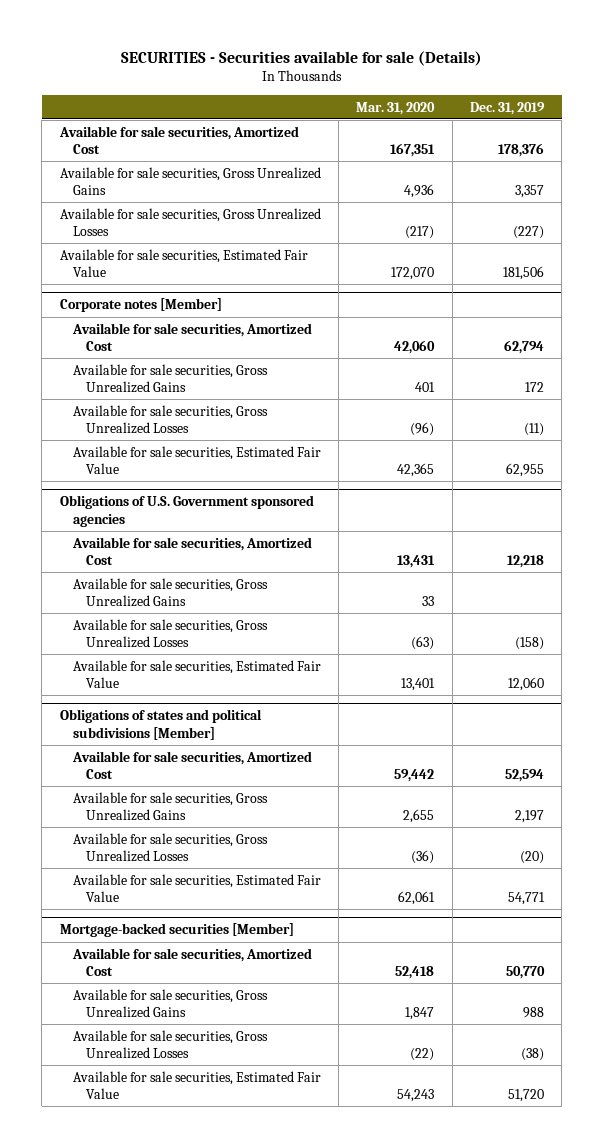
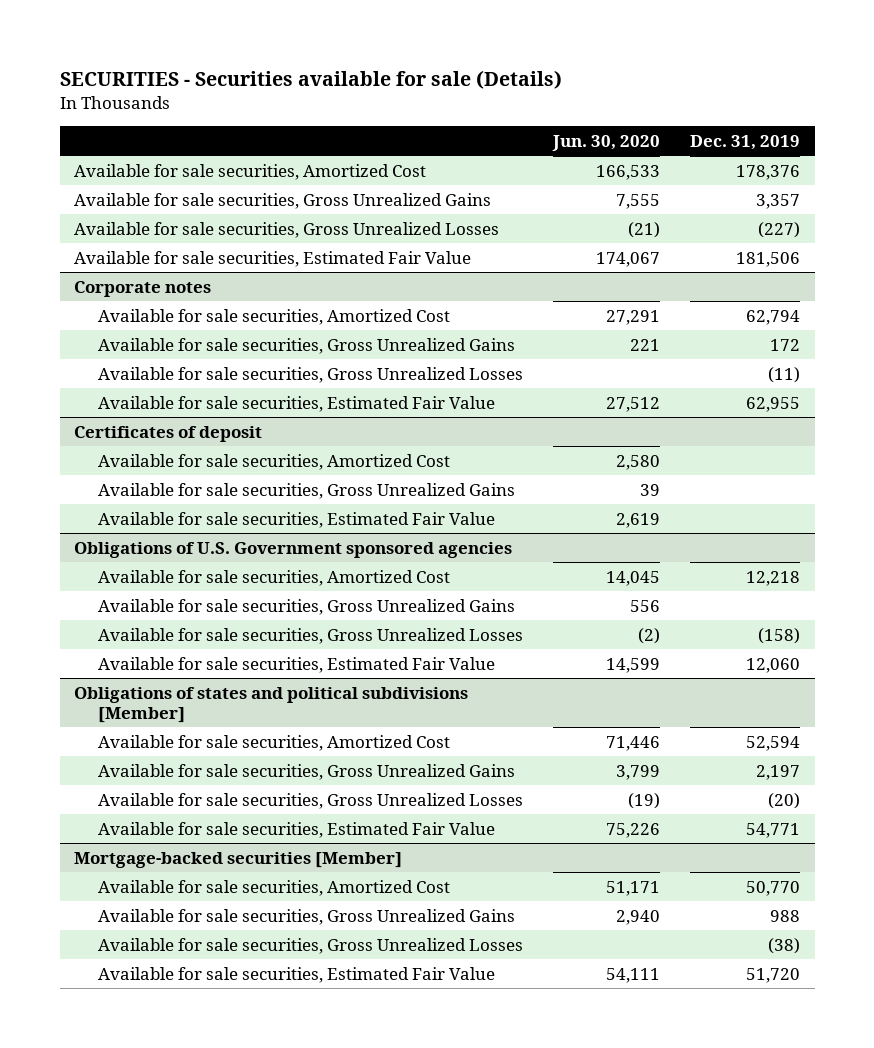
- | Mar. 31, 2020 | Dec. 31, 2019
+ | Jun. 30, 2020 | Dec. 31, 2019
- Corporate notes [Member]
+ Corporate notes
+ Certificates of deposit
+ Available for sale securities, Amortized Cost | 2,580 |
+ Available for sale securities, Gross Unrealized Gains | 39 |
+ Available for sale securities, Estimated Fair Value | 2,619 |

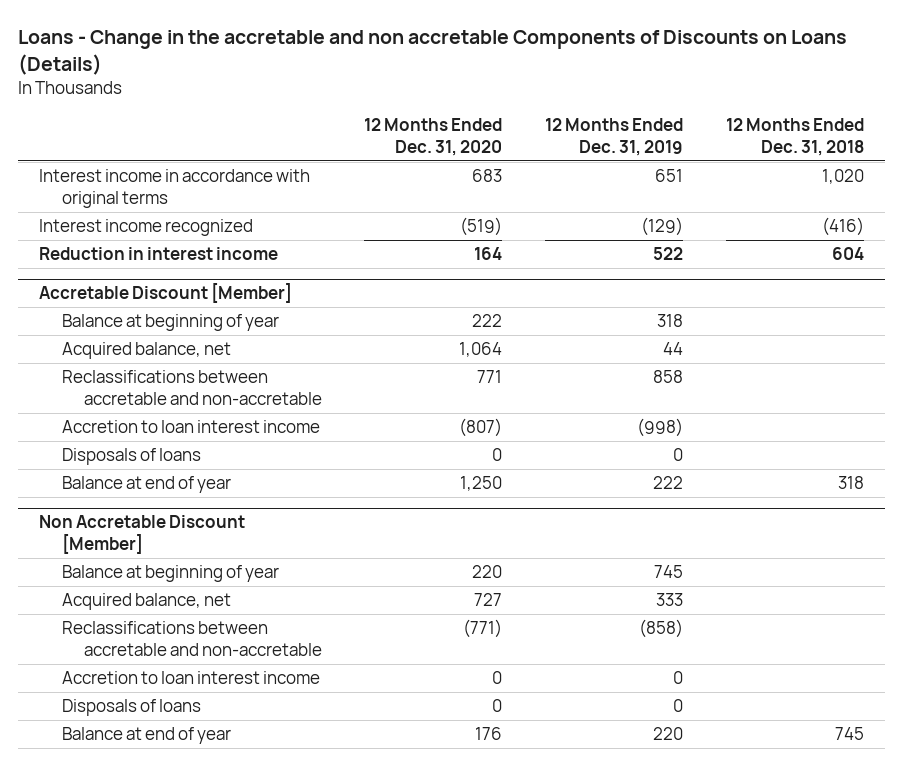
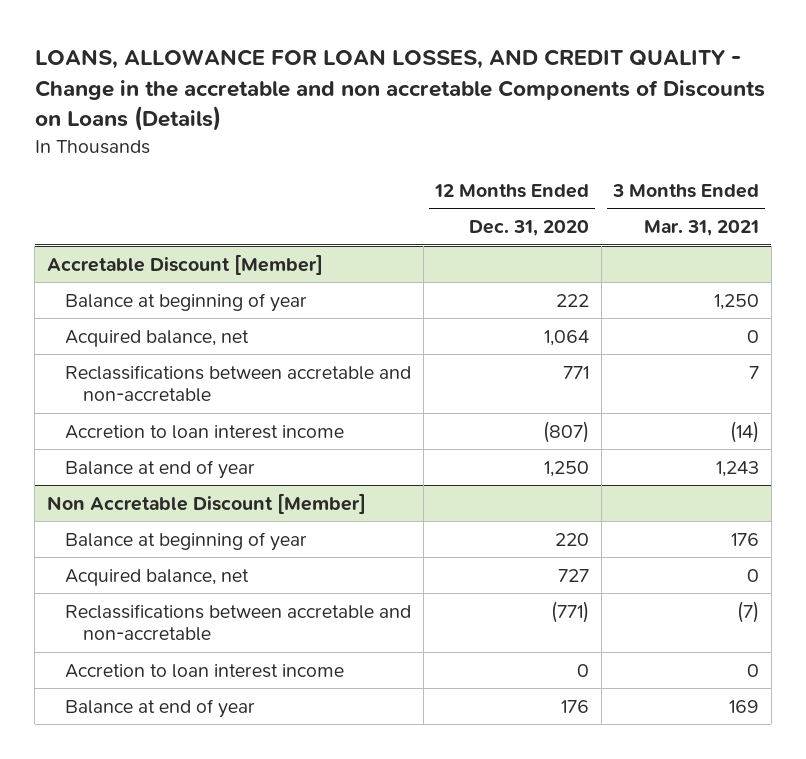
- Loans - Change in the accretable and non accretable Components of Discounts on Loans (Details)
+ LOANS, ALLOWANCE FOR LOAN LOSSES, AND CREDIT QUALITY - Change in the accretable and non accretable Components of Discounts on Loans (Details)
- | 12 Months Ended Dec. 31, 2020 | 12 Months Ended Dec. 31, 2019 | 12 Months Ended Dec. 31, 2018
+ | 12 Months Ended Dec. 31, 2020 | 3 Months Ended Mar. 31, 2021
- Interest income in accordance with original terms | 683 | 651 | 1,020
- Interest income recognized | (519) | (129) | (416)
- Reduction in interest income | 164 | 522 | 604
@ Accretable Discount [Member]
- Disposals of loans | 0 | 0 |
@ Non Accretable Discount [Member]
- Disposals of loans | 0 | 0 |

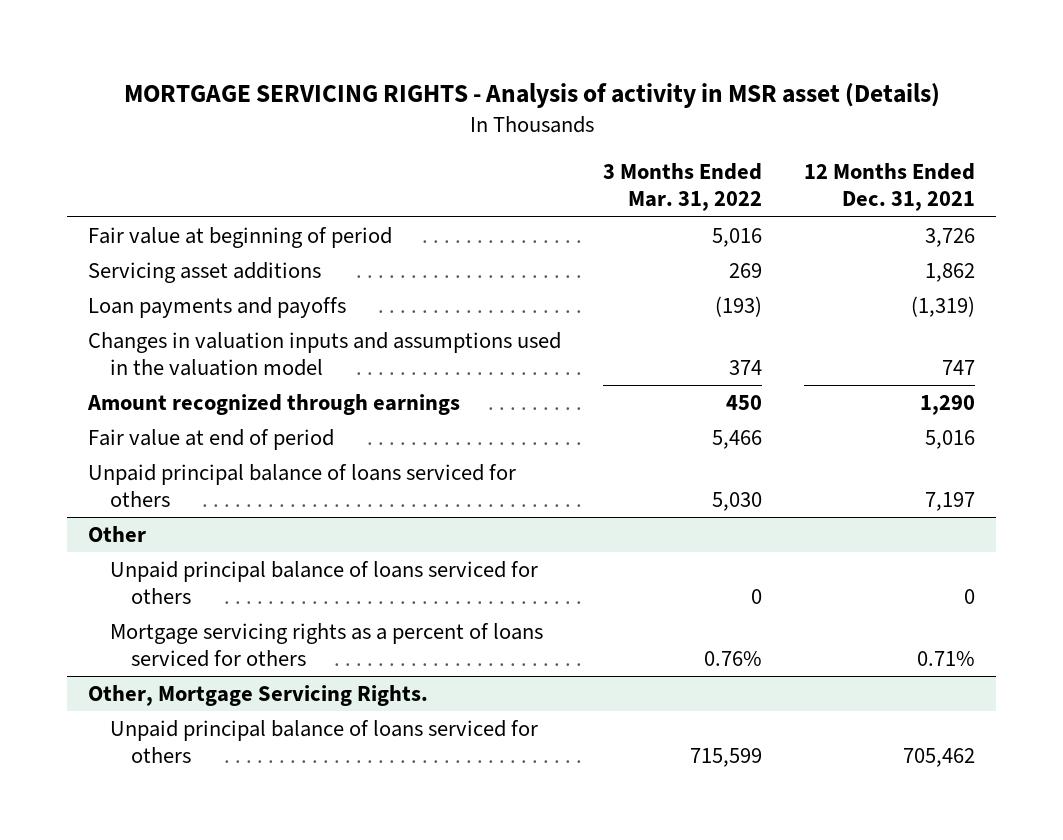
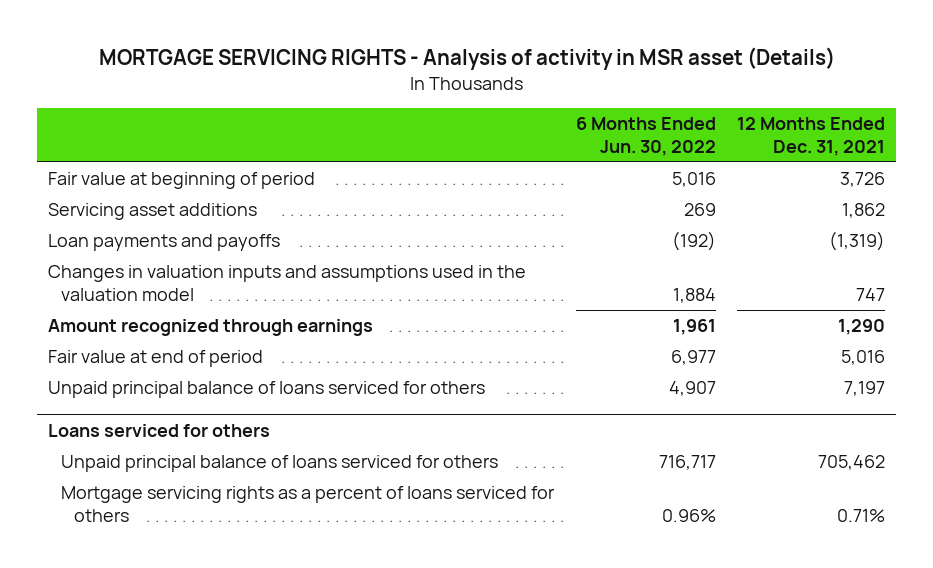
- | 3 Months Ended Mar. 31, 2022 | 12 Months Ended Dec. 31, 2021
+ | 6 Months Ended Jun. 30, 2022 | 12 Months Ended Dec. 31, 2021
- Other
- Unpaid principal balance of loans serviced for others | 0 | 0
- Mortgage servicing rights as a percent of loans serviced for others | 0.76% | 0.71%
- Other, Mortgage Servicing Rights.
+ Loans serviced for others
+ Mortgage servicing rights as a percent of loans serviced for others | 0.96% | 0.71%

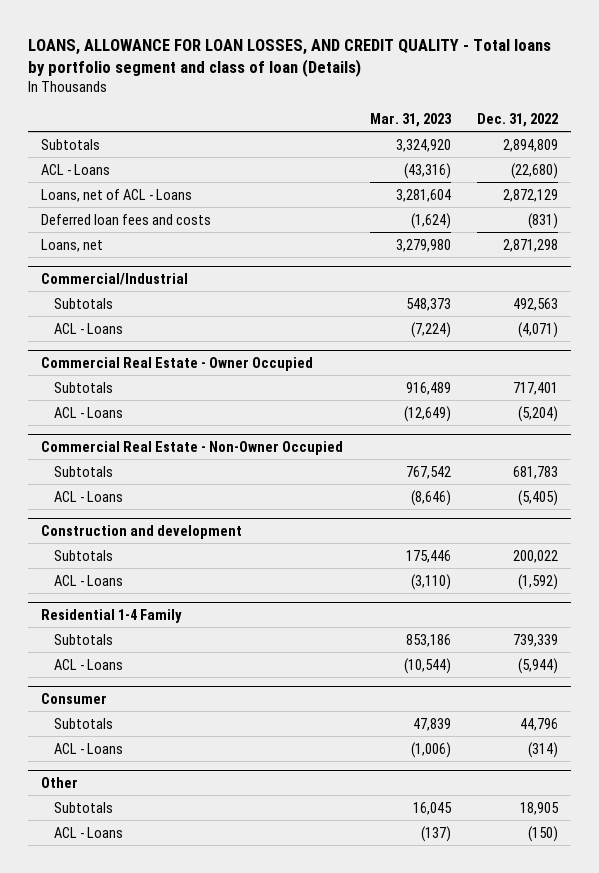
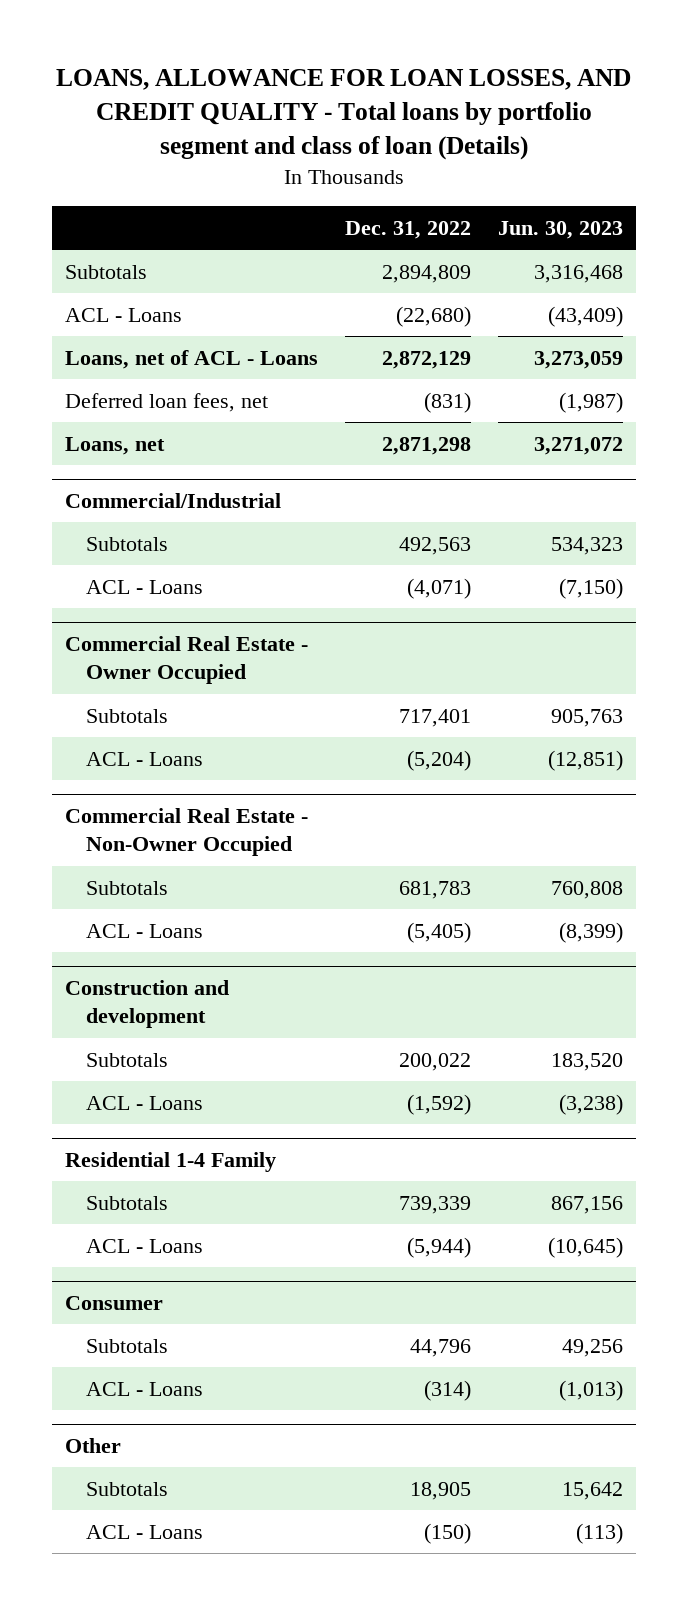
- | Mar. 31, 2023 | Dec. 31, 2022
+ | Dec. 31, 2022 | Jun. 30, 2023
- Deferred loan fees and costs | (1,624) | (831)
+ Deferred loan fees, net | (831) | (1,987)

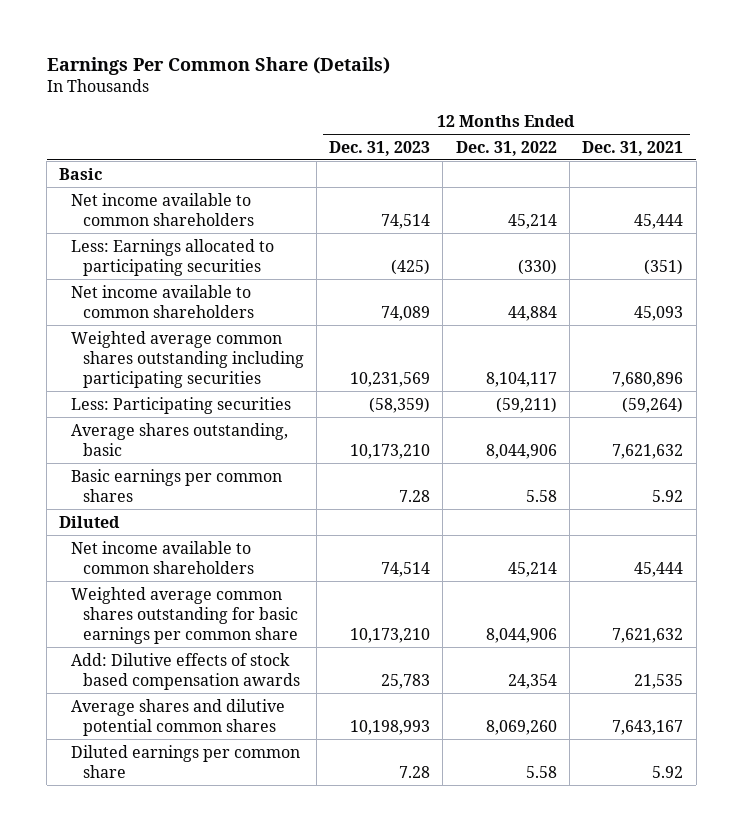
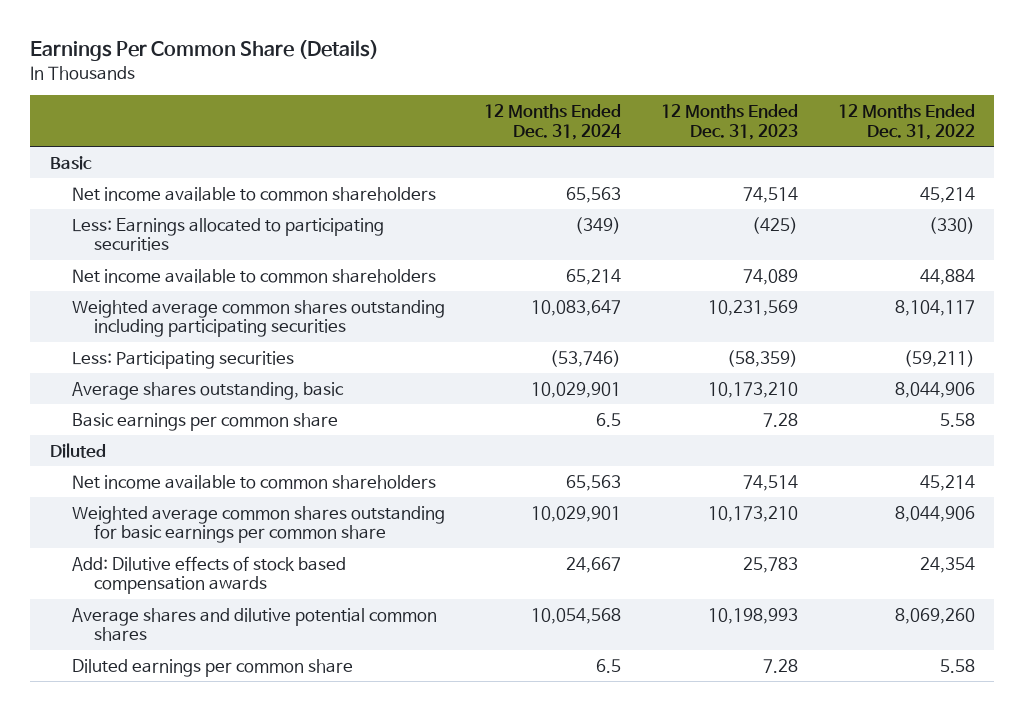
- | 12 Months Ended Dec. 31, 2023 | 12 Months Ended Dec. 31, 2022 | 12 Months Ended Dec. 31, 2021
+ | 12 Months Ended Dec. 31, 2024 | 12 Months Ended Dec. 31, 2023 | 12 Months Ended Dec. 31, 2022
- Basic earnings per common shares | 7.28 | 5.58 | 5.92
+ Basic earnings per common share | 6.5 | 7.28 | 5.58

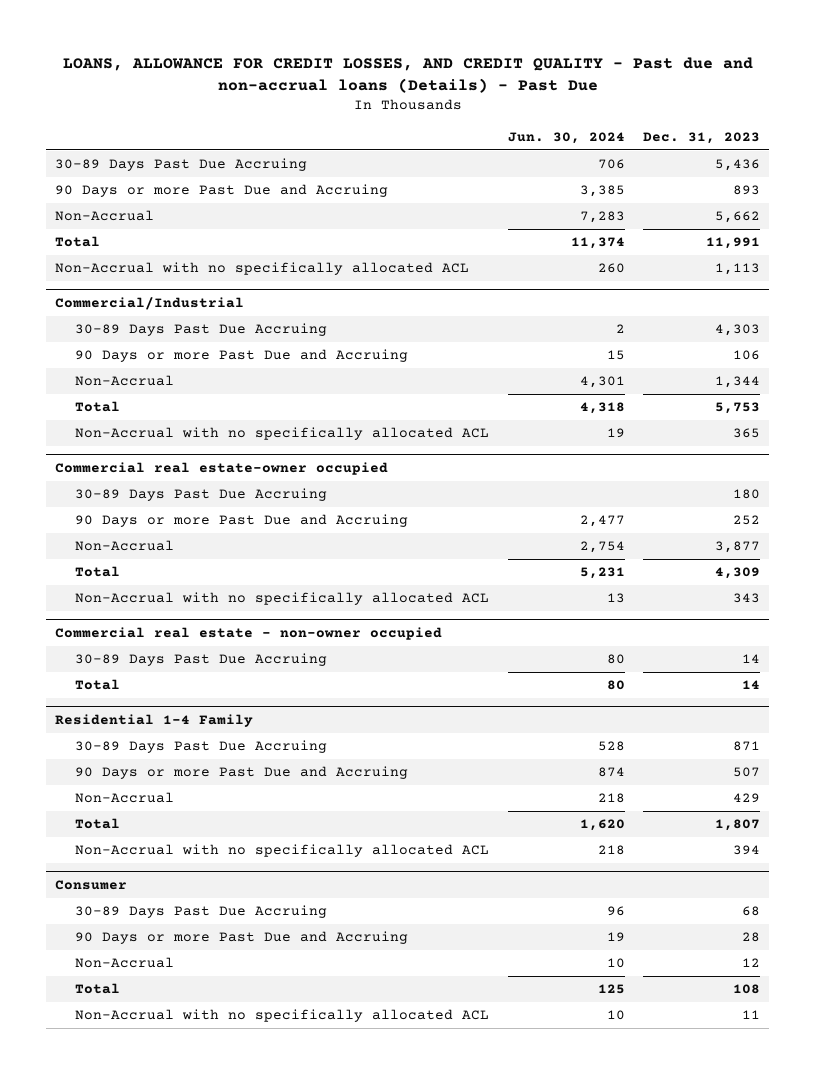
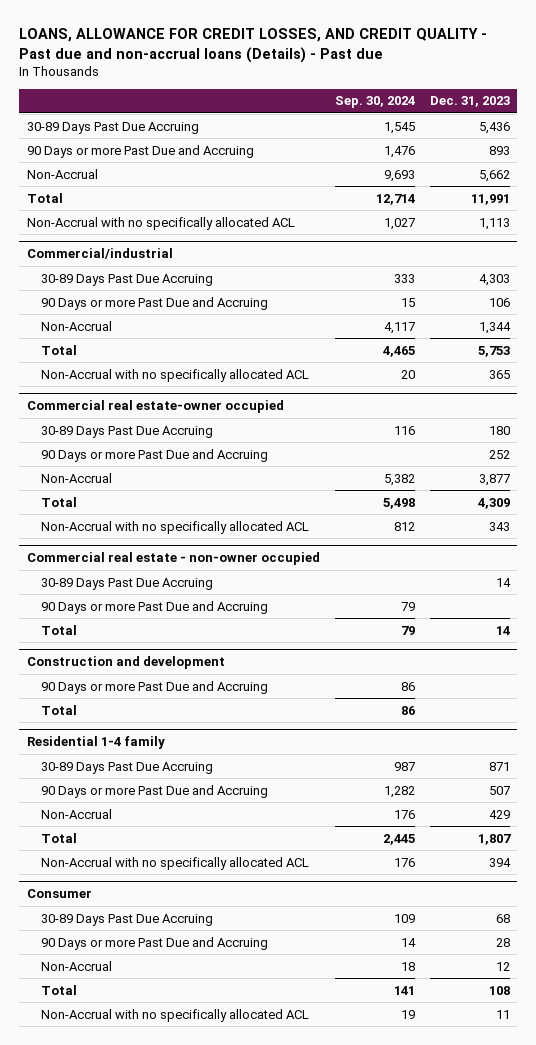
- LOANS, ALLOWANCE FOR CREDIT LOSSES, AND CREDIT QUALITY - Past due and non-accrual loans (Details) - Past Due
+ LOANS, ALLOWANCE FOR CREDIT LOSSES, AND CREDIT QUALITY - Past due and non-accrual loans (Details) - Past due
- | Jun. 30, 2024 | Dec. 31, 2023
+ | Sep. 30, 2024 | Dec. 31, 2023
- Commercial/Industrial
+ Commercial/industrial
@ Commercial real estate - non-owner occupied
+ 90 Days or more Past Due and Accruing | 79 |
- Residential 1-4 Family
+ Construction and development
+ 90 Days or more Past Due and Accruing | 86 |
+ Total | 86 |
+ Residential 1-4 family

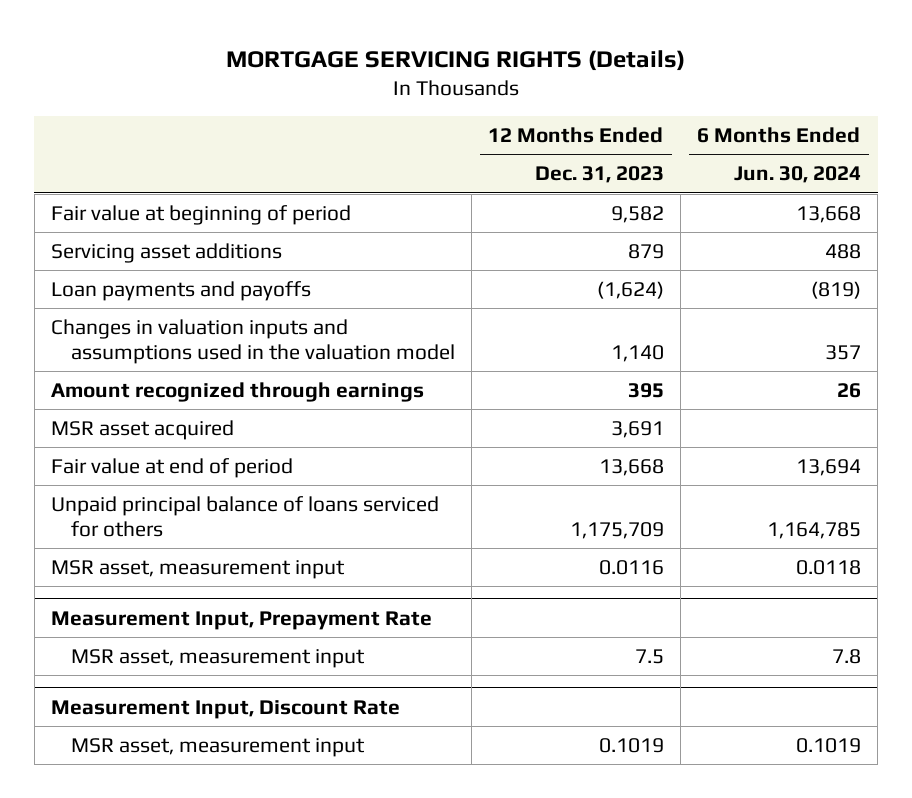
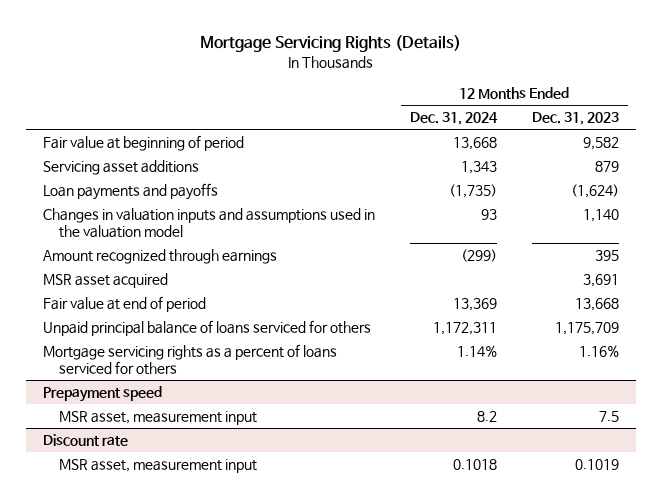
- MORTGAGE SERVICING RIGHTS (Details)
+ Mortgage Servicing Rights (Details)
- | 12 Months Ended Dec. 31, 2023 | 6 Months Ended Jun. 30, 2024
+ | 12 Months Ended Dec. 31, 2024 | 12 Months Ended Dec. 31, 2023
- MSR asset, measurement input | 0.0116 | 0.0118
- Measurement Input, Prepayment Rate
+ Mortgage servicing rights as a percent of loans serviced for others | 1.14% | 1.16%
+ Prepayment speed
- Measurement Input, Discount Rate
+ Discount rate

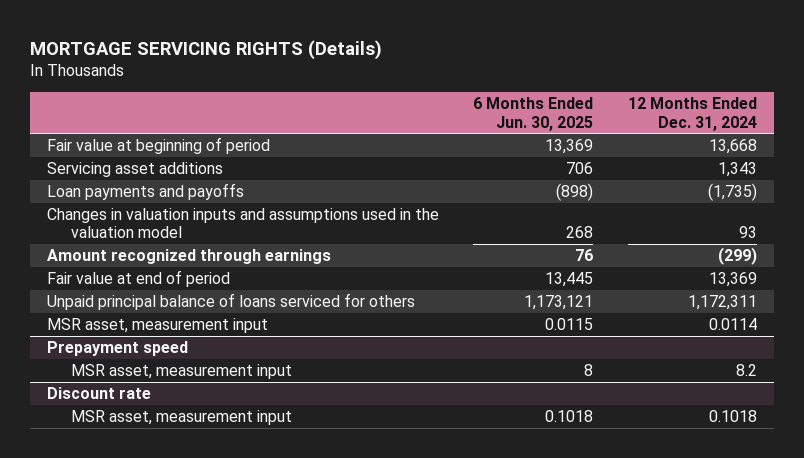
- Mortgage Servicing Rights (Details)
+ MORTGAGE SERVICING RIGHTS (Details)
- | 12 Months Ended Dec. 31, 2024 | 12 Months Ended Dec. 31, 2023
+ | 6 Months Ended Jun. 30, 2025 | 12 Months Ended Dec. 31, 2024
- MSR asset acquired | | 3,691
- Mortgage servicing rights as a percent of loans serviced for others | 1.14% | 1.16%
+ MSR asset, measurement input | 0.0115 | 0.0114

